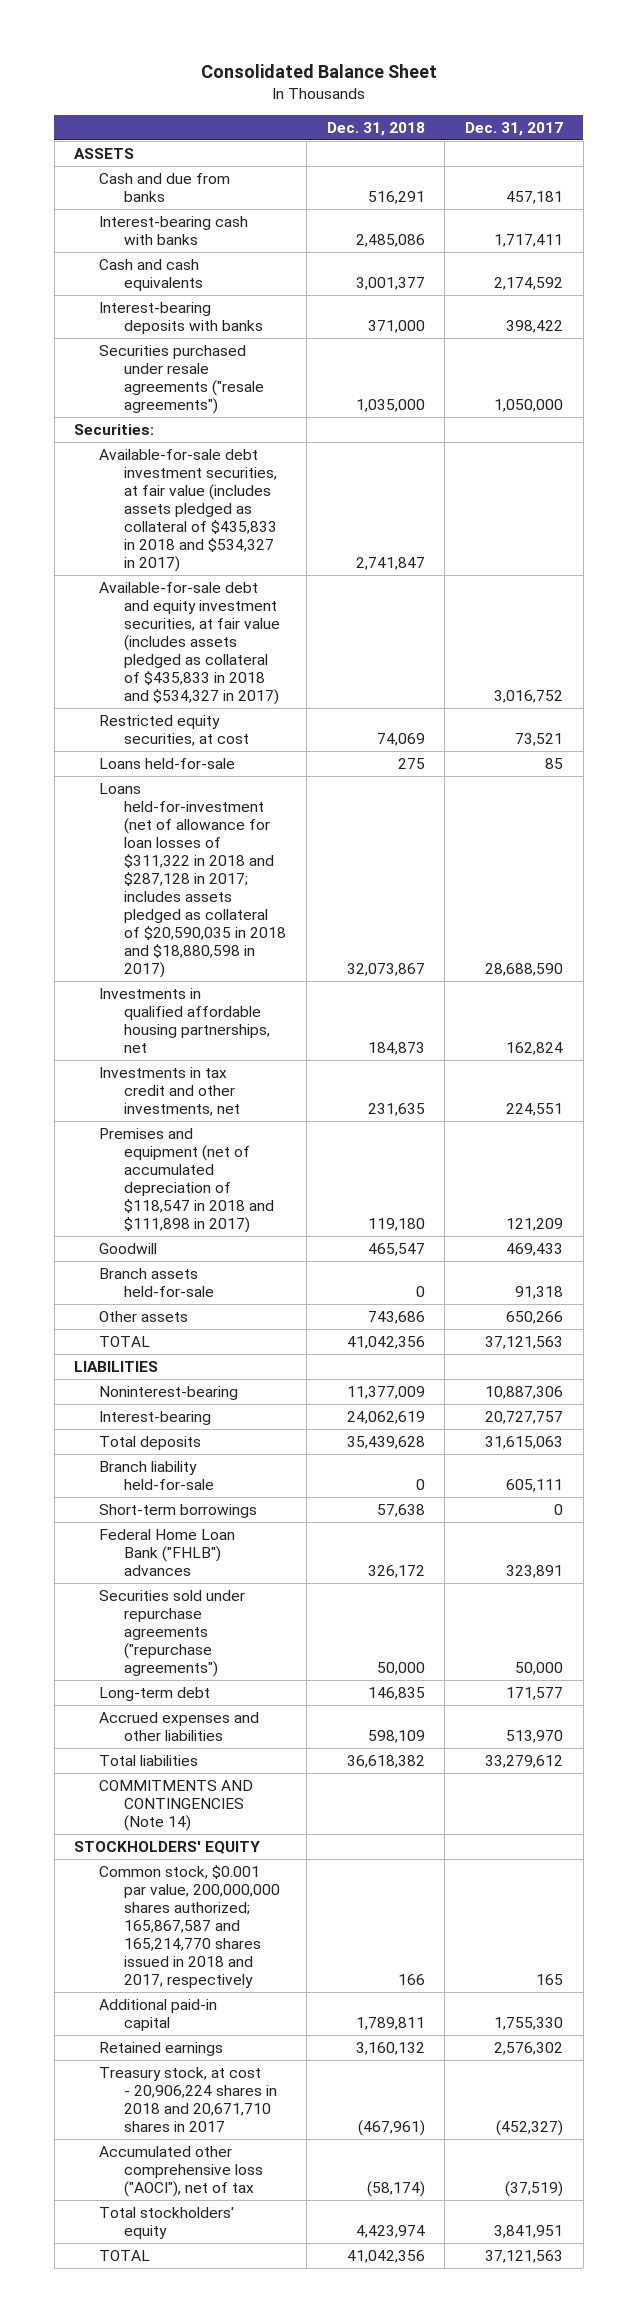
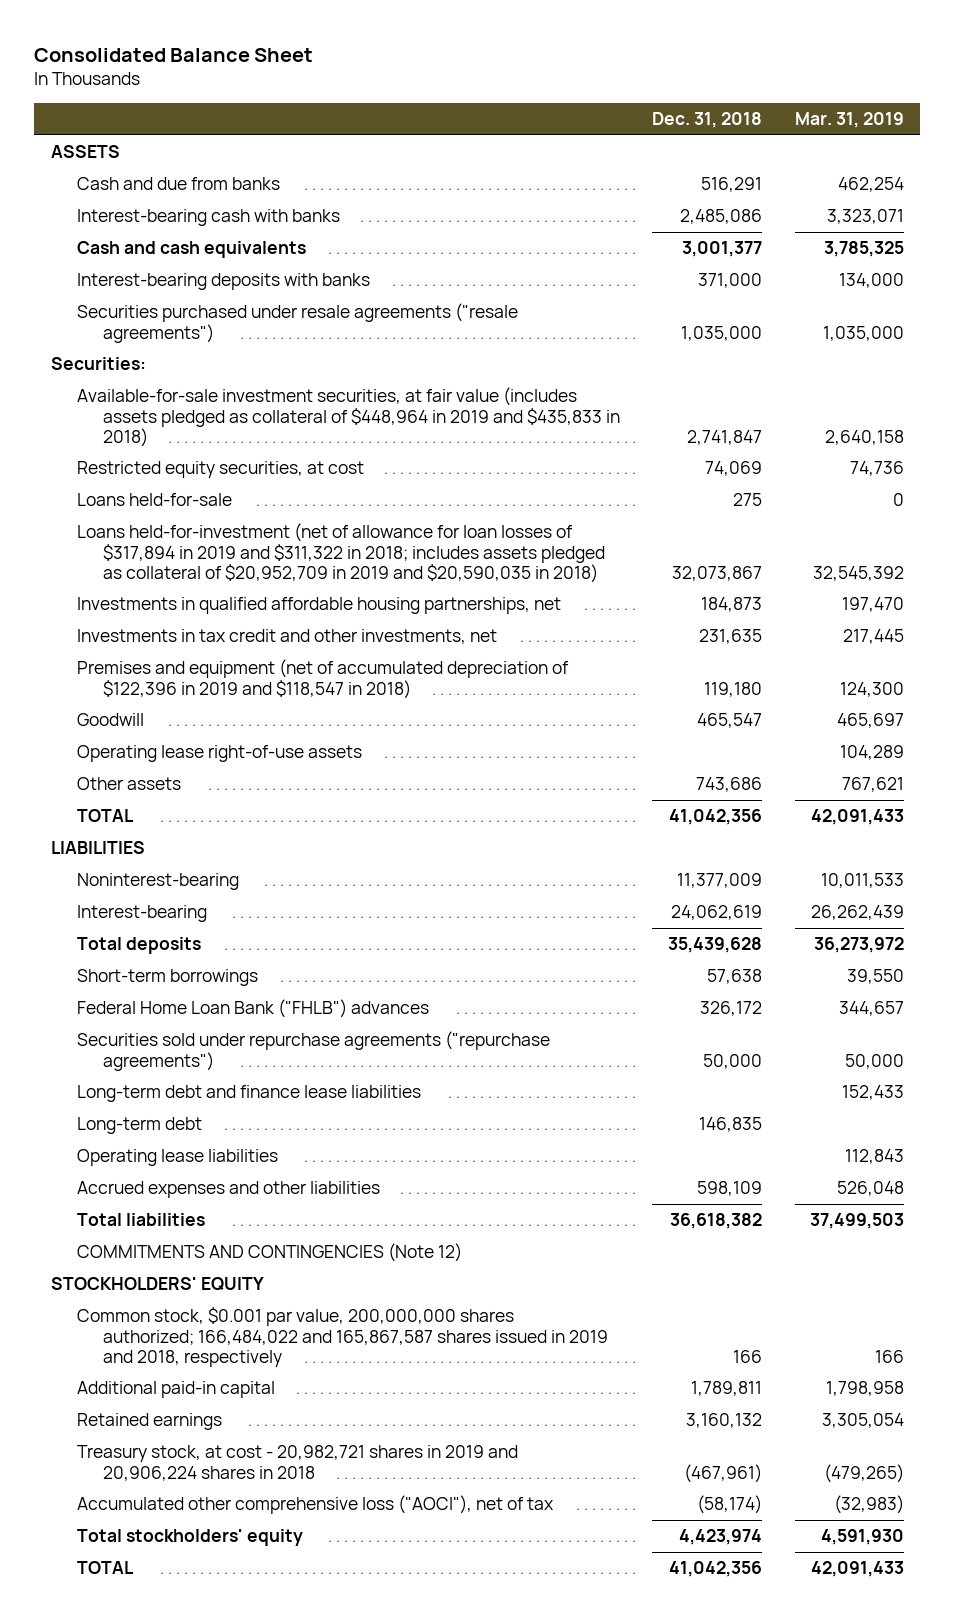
- | Dec. 31, 2018 | Dec. 31, 2017
+ | Dec. 31, 2018 | Mar. 31, 2019
- Available-for-sale debt investment securities, at fair value (includes assets pledged as collateral of $435,833 in 2018 and $534,327 in 2017) | 2,741,847 |
- Available-for-sale debt and equity investment securities, at fair value (includes assets pledged as collateral of $435,833 in 2018 and $534,327 in 2017) | | 3,016,752
+ Available-for-sale investment securities, at fair value (includes assets pledged as collateral of $448,964 in 2019 and $435,833 in 2018) | 2,741,847 | 2,640,158
- Loans held-for-investment (net of allowance for loan losses of $311,322 in 2018 and $287,128 in 2017; includes assets pledged as collateral of $20,590,035 in 2018 and $18,880,598 in 2017) | 32,073,867 | 28,688,590
+ Loans held-for-investment (net of allowance for loan losses of $317,894 in 2019 and $311,322 in 2018; includes assets pledged as collateral of $20,952,709 in 2019 and $20,590,035 in 2018) | 32,073,867 | 32,545,392
- Premises and equipment (net of accumulated depreciation of $118,547 in 2018 and $111,898 in 2017) | 119,180 | 121,209
+ Premises and equipment (net of accumulated depreciation of $122,396 in 2019 and $118,547 in 2018) | 119,180 | 124,300
- Branch assets held-for-sale | 0 | 91,318
+ Operating lease right-of-use assets | | 104,289
- Branch liability held-for-sale | 0 | 605,111
+ Long-term debt and finance lease liabilities | | 152,433
+ Operating lease liabilities | | 112,843
- COMMITMENTS AND CONTINGENCIES (Note 14)
+ COMMITMENTS AND CONTINGENCIES (Note 12)
- Common stock, $0.001 par value, 200,000,000 shares authorized; 165,867,587 and 165,214,770 shares issued in 2018 and 2017, respectively | 166 | 165
+ Common stock, $0.001 par value, 200,000,000 shares authorized; 166,484,022 and 165,867,587 shares issued in 2019 and 2018, respectively | 166 | 166
- Treasury stock, at cost - 20,906,224 shares in 2018 and 20,671,710 shares in 2017 | (467,961) | (452,327)
+ Treasury stock, at cost - 20,982,721 shares in 2019 and 20,906,224 shares in 2018 | (467,961) | (479,265)

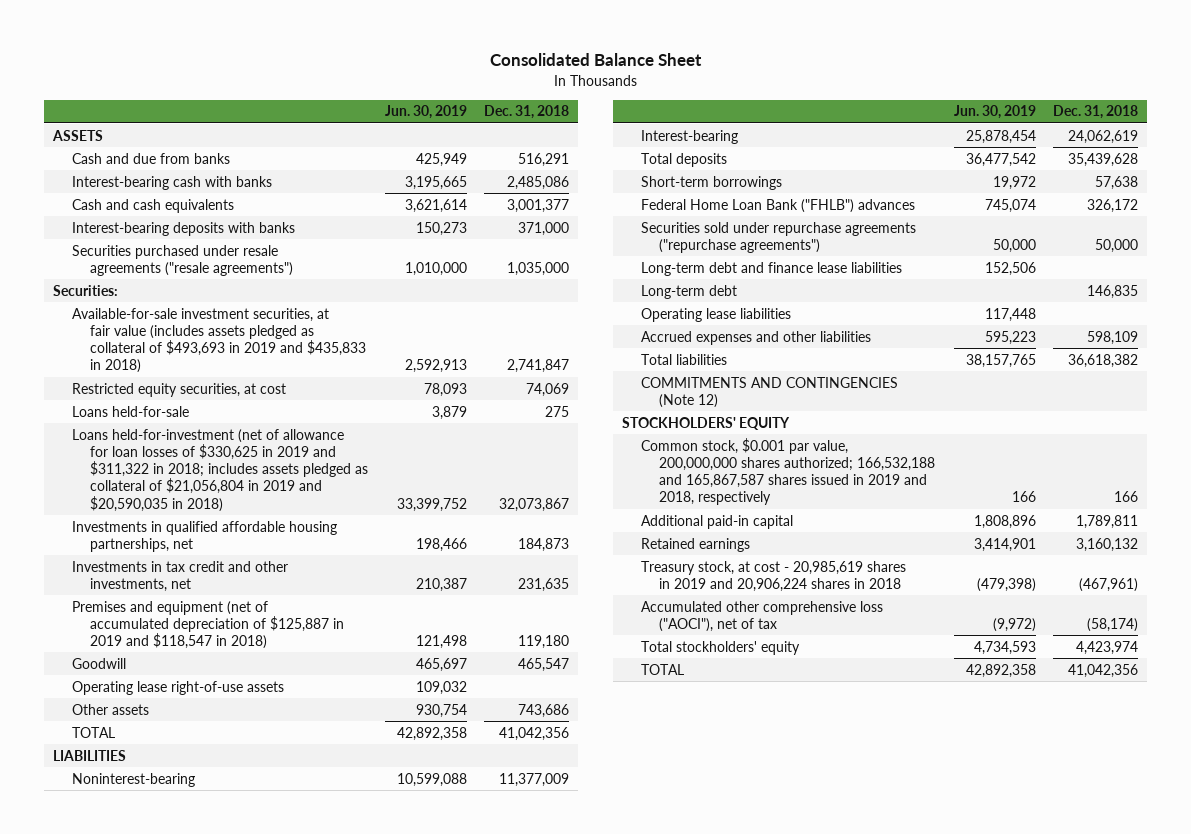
- | Dec. 31, 2018 | Mar. 31, 2019
+ | Jun. 30, 2019 | Dec. 31, 2018
- Available-for-sale investment securities, at fair value (includes assets pledged as collateral of $448,964 in 2019 and $435,833 in 2018) | 2,741,847 | 2,640,158
+ Available-for-sale investment securities, at fair value (includes assets pledged as collateral of $493,693 in 2019 and $435,833 in 2018) | 2,592,913 | 2,741,847
- Loans held-for-investment (net of allowance for loan losses of $317,894 in 2019 and $311,322 in 2018; includes assets pledged as collateral of $20,952,709 in 2019 and $20,590,035 in 2018) | 32,073,867 | 32,545,392
+ Loans held-for-investment (net of allowance for loan losses of $330,625 in 2019 and $311,322 in 2018; includes assets pledged as collateral of $21,056,804 in 2019 and $20,590,035 in 2018) | 33,399,752 | 32,073,867
- Premises and equipment (net of accumulated depreciation of $122,396 in 2019 and $118,547 in 2018) | 119,180 | 124,300
+ Premises and equipment (net of accumulated depreciation of $125,887 in 2019 and $118,547 in 2018) | 121,498 | 119,180
- Common stock, $0.001 par value, 200,000,000 shares authorized; 166,484,022 and 165,867,587 shares issued in 2019 and 2018, respectively | 166 | 166
+ Common stock, $0.001 par value, 200,000,000 shares authorized; 166,532,188 and 165,867,587 shares issued in 2019 and 2018, respectively | 166 | 166
- Treasury stock, at cost - 20,982,721 shares in 2019 and 20,906,224 shares in 2018 | (467,961) | (479,265)
+ Treasury stock, at cost - 20,985,619 shares in 2019 and 20,906,224 shares in 2018 | (479,398) | (467,961)

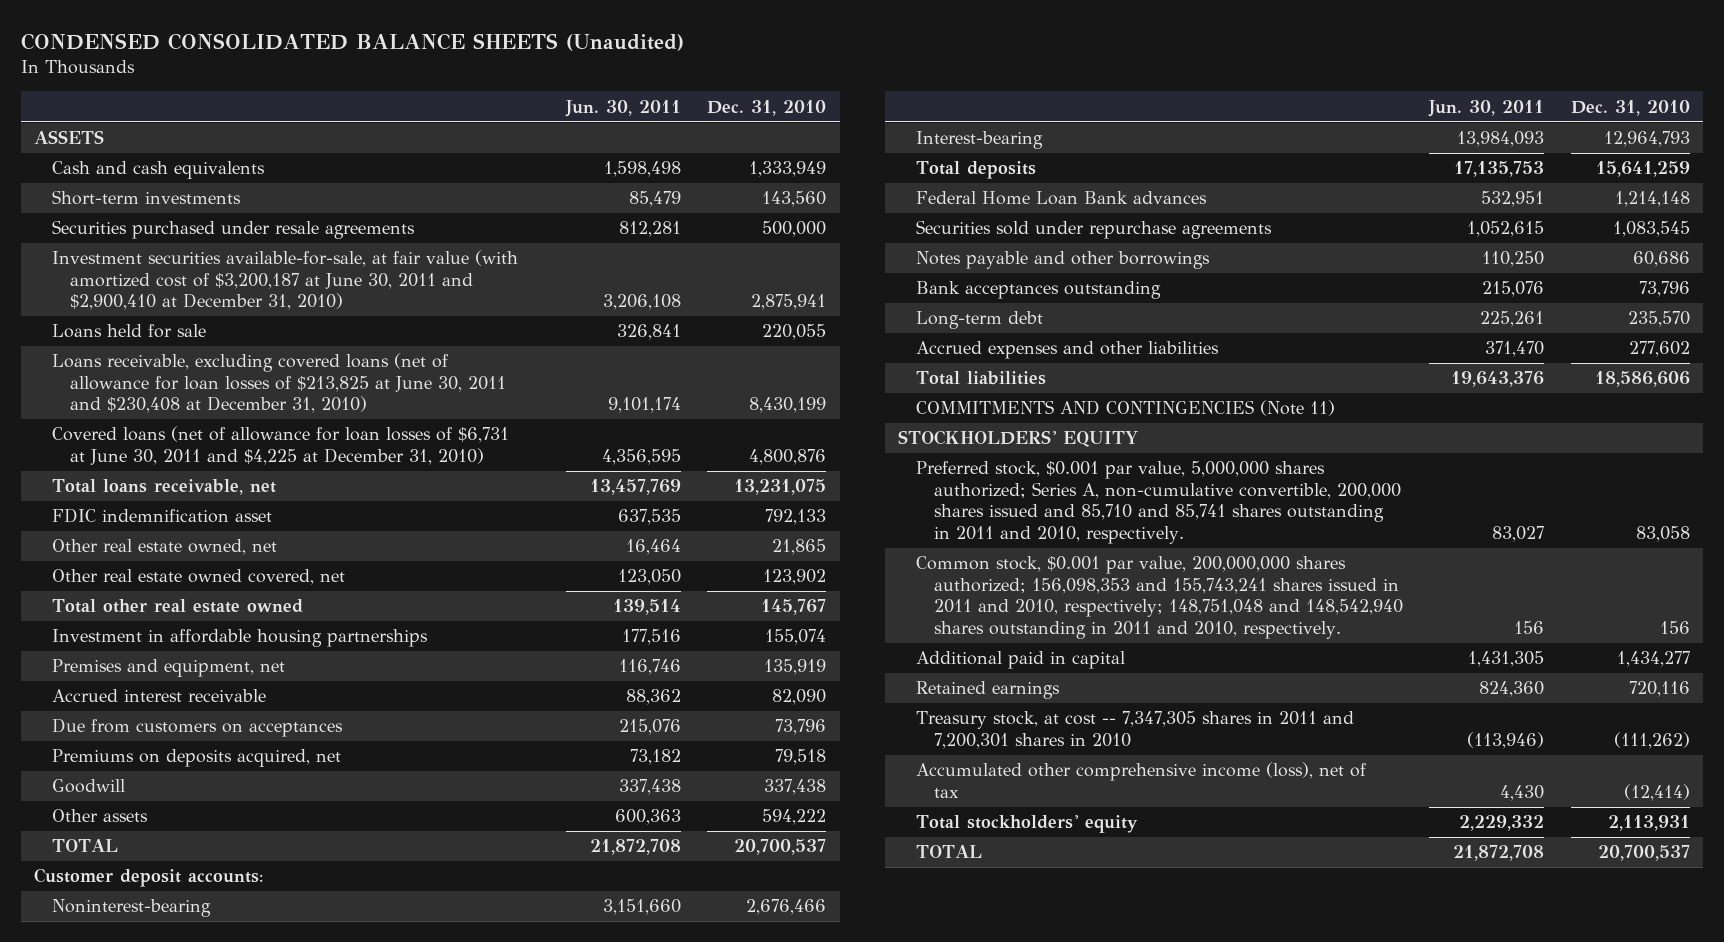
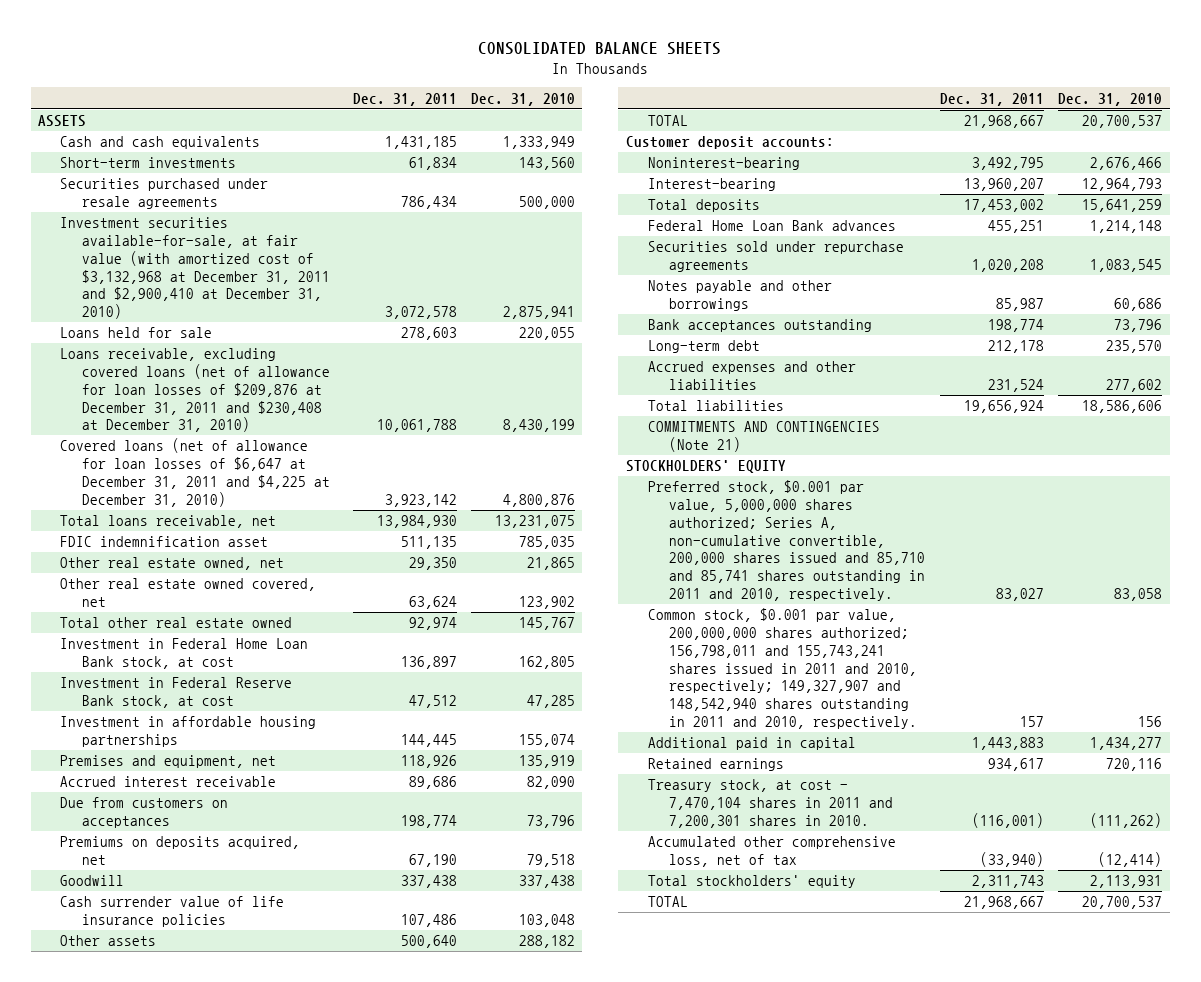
- CONDENSED CONSOLIDATED BALANCE SHEETS (Unaudited)
+ CONSOLIDATED BALANCE SHEETS
- | Jun. 30, 2011 | Dec. 31, 2010
+ | Dec. 31, 2011 | Dec. 31, 2010
- Investment securities available-for-sale, at fair value (with amortized cost of $3,200,187 at June 30, 2011 and $2,900,410 at December 31, 2010) | 3,206,108 | 2,875,941
+ Investment securities available-for-sale, at fair value (with amortized cost of $3,132,968 at December 31, 2011 and $2,900,410 at December 31, 2010) | 3,072,578 | 2,875,941
- Loans receivable, excluding covered loans (net of allowance for loan losses of $213,825 at June 30, 2011 and $230,408 at December 31, 2010) | 9,101,174 | 8,430,199
- Covered loans (net of allowance for loan losses of $6,731 at June 30, 2011 and $4,225 at December 31, 2010) | 4,356,595 | 4,800,876
+ Loans receivable, excluding covered loans (net of allowance for loan losses of $209,876 at December 31, 2011 and $230,408 at December 31, 2010) | 10,061,788 | 8,430,199
+ Covered loans (net of allowance for loan losses of $6,647 at December 31, 2011 and $4,225 at December 31, 2010) | 3,923,142 | 4,800,876
- FDIC indemnification asset | 637,535 | 792,133
+ FDIC indemnification asset | 511,135 | 785,035
+ Investment in Federal Home Loan Bank stock, at cost | 136,897 | 162,805
+ Investment in Federal Reserve Bank stock, at cost | 47,512 | 47,285
- Other assets | 600,363 | 594,222
+ Cash surrender value of life insurance policies | 107,486 | 103,048
+ Other assets | 500,640 | 288,182
- COMMITMENTS AND CONTINGENCIES (Note 11)
+ COMMITMENTS AND CONTINGENCIES (Note 21)
- Common stock, $0.001 par value, 200,000,000 shares authorized; 156,098,353 and 155,743,241 shares issued in 2011 and 2010, respectively; 148,751,048 and 148,542,940 shares outstanding in 2011 and 2010, respectively. | 156 | 156
+ Common stock, $0.001 par value, 200,000,000 shares authorized; 156,798,011 and 155,743,241 shares issued in 2011 and 2010, respectively; 149,327,907 and 148,542,940 shares outstanding in 2011 and 2010, respectively. | 157 | 156
- Treasury stock, at cost -- 7,347,305 shares in 2011 and 7,200,301 shares in 2010 | (113,946) | (111,262)
- Accumulated other comprehensive income (loss), net of tax | 4,430 | (12,414)
+ Treasury stock, at cost - 7,470,104 shares in 2011 and 7,200,301 shares in 2010. | (116,001) | (111,262)
+ Accumulated other comprehensive loss, net of tax | (33,940) | (12,414)

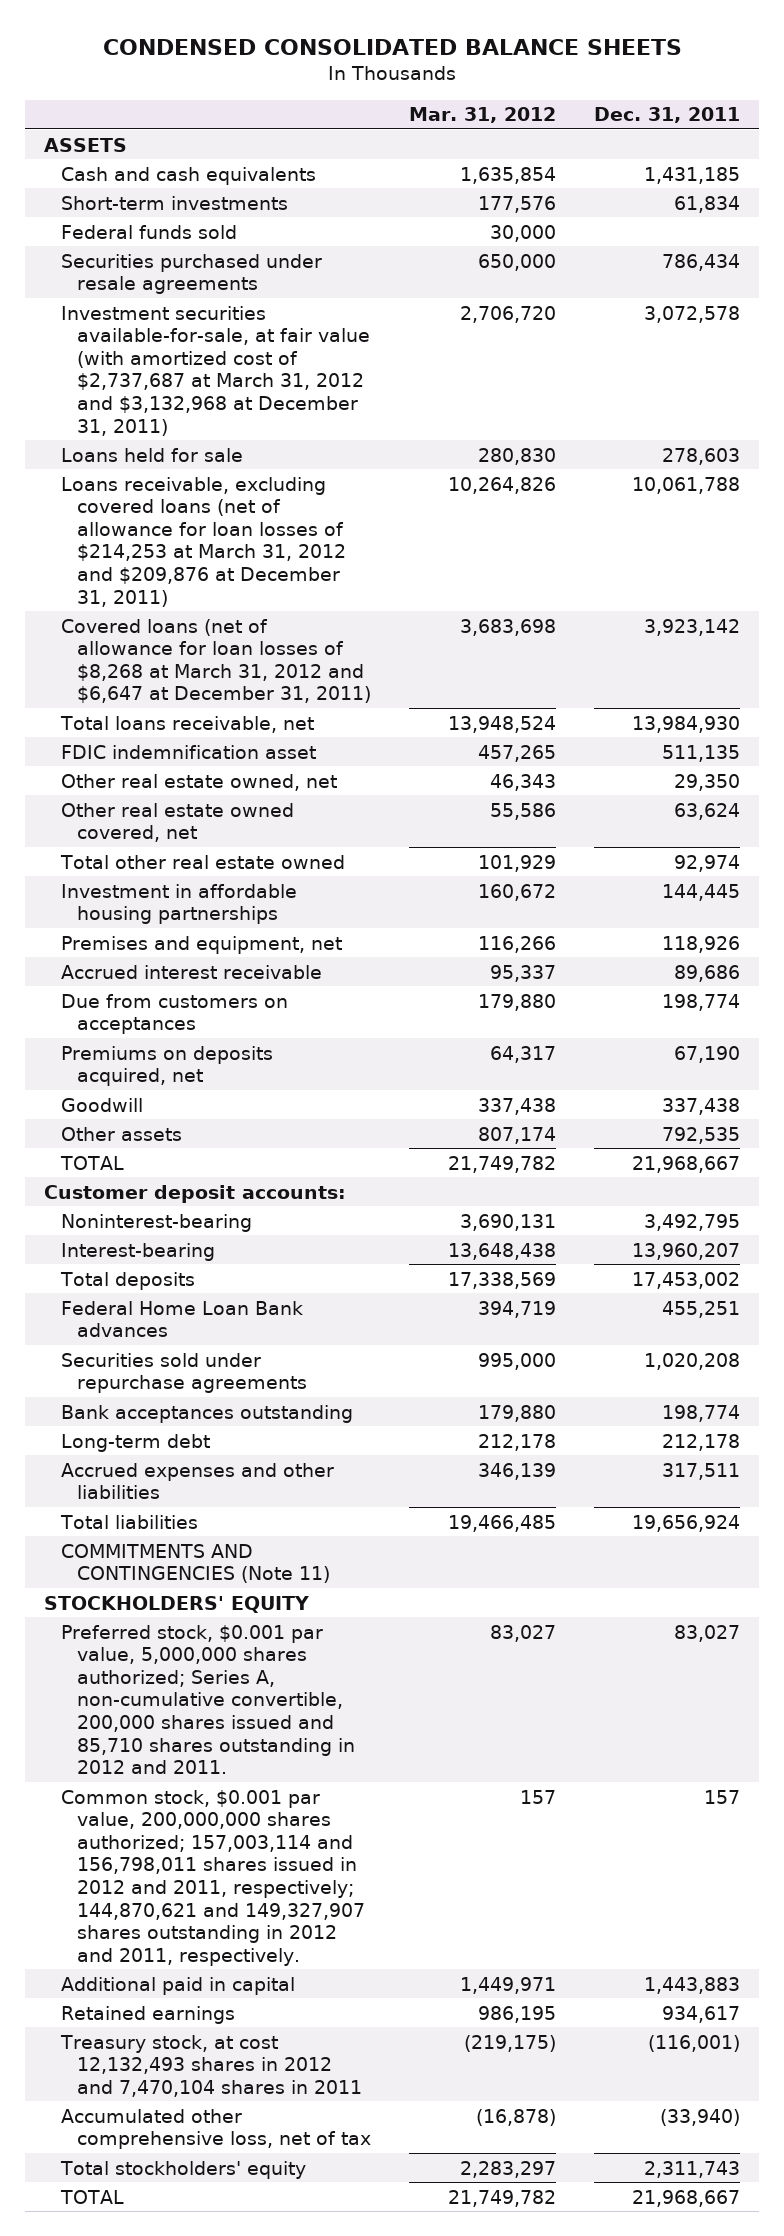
- CONSOLIDATED BALANCE SHEETS
+ CONDENSED CONSOLIDATED BALANCE SHEETS
- | Dec. 31, 2011 | Dec. 31, 2010
+ | Mar. 31, 2012 | Dec. 31, 2011
+ Federal funds sold | 30,000 |
- Investment securities available-for-sale, at fair value (with amortized cost of $3,132,968 at December 31, 2011 and $2,900,410 at December 31, 2010) | 3,072,578 | 2,875,941
+ Investment securities available-for-sale, at fair value (with amortized cost of $2,737,687 at March 31, 2012 and $3,132,968 at December 31, 2011) | 2,706,720 | 3,072,578
- Loans receivable, excluding covered loans (net of allowance for loan losses of $209,876 at December 31, 2011 and $230,408 at December 31, 2010) | 10,061,788 | 8,430,199
- Covered loans (net of allowance for loan losses of $6,647 at December 31, 2011 and $4,225 at December 31, 2010) | 3,923,142 | 4,800,876
+ Loans receivable, excluding covered loans (net of allowance for loan losses of $214,253 at March 31, 2012 and $209,876 at December 31, 2011) | 10,264,826 | 10,061,788
+ Covered loans (net of allowance for loan losses of $8,268 at March 31, 2012 and $6,647 at December 31, 2011) | 3,683,698 | 3,923,142
- Investment in Federal Home Loan Bank stock, at cost | 136,897 | 162,805
- Investment in Federal Reserve Bank stock, at cost | 47,512 | 47,285
- Cash surrender value of life insurance policies | 107,486 | 103,048
- Other assets | 500,640 | 288,182
+ Other assets | 807,174 | 792,535
- Notes payable and other borrowings | 85,987 | 60,686
- Accrued expenses and other liabilities | 231,524 | 277,602
+ Accrued expenses and other liabilities | 346,139 | 317,511
- COMMITMENTS AND CONTINGENCIES (Note 21)
+ COMMITMENTS AND CONTINGENCIES (Note 11)
- Preferred stock, $0.001 par value, 5,000,000 shares authorized; Series A, non-cumulative convertible, 200,000 shares issued and 85,710 and 85,741 shares outstanding in 2011 and 2010, respectively. | 83,027 | 83,058
- Common stock, $0.001 par value, 200,000,000 shares authorized; 156,798,011 and 155,743,241 shares issued in 2011 and 2010, respectively; 149,327,907 and 148,542,940 shares outstanding in 2011 and 2010, respectively. | 157 | 156
+ Preferred stock, $0.001 par value, 5,000,000 shares authorized; Series A, non-cumulative convertible, 200,000 shares issued and 85,710 shares outstanding in 2012 and 2011. | 83,027 | 83,027
+ Common stock, $0.001 par value, 200,000,000 shares authorized; 157,003,114 and 156,798,011 shares issued in 2012 and 2011, respectively; 144,870,621 and 149,327,907 shares outstanding in 2012 and 2011, respectively. | 157 | 157
- Treasury stock, at cost - 7,470,104 shares in 2011 and 7,200,301 shares in 2010. | (116,001) | (111,262)
+ Treasury stock, at cost 12,132,493 shares in 2012 and 7,470,104 shares in 2011 | (219,175) | (116,001)

